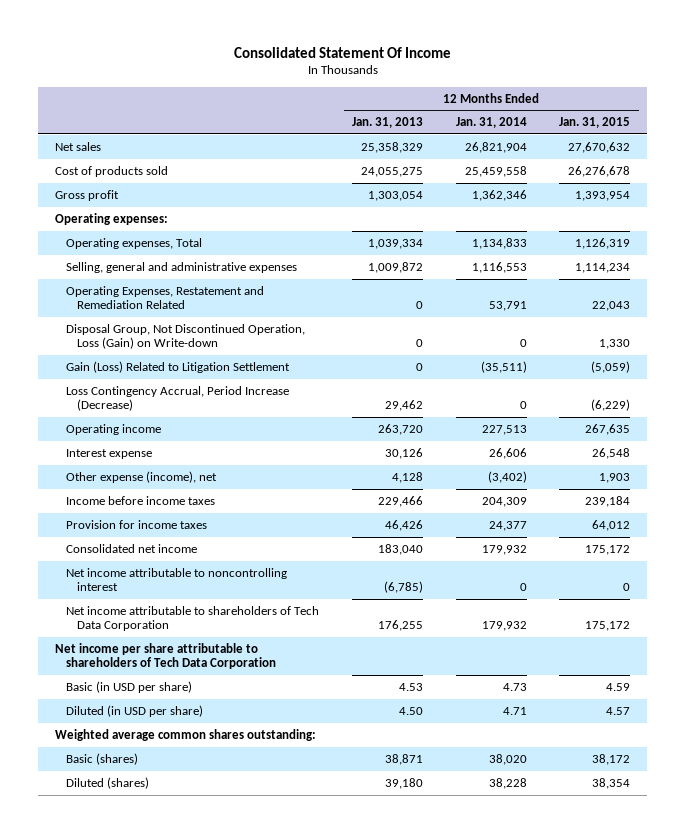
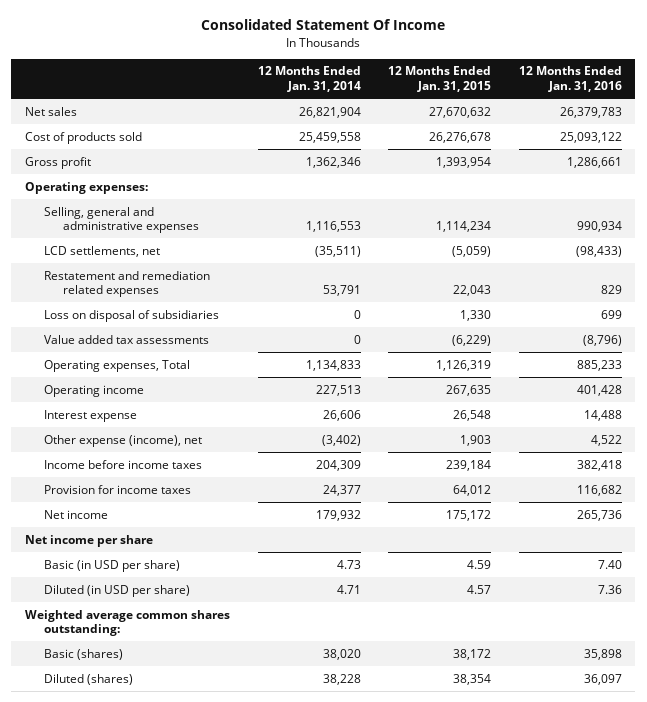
- | 12 Months Ended Jan. 31, 2013 | 12 Months Ended Jan. 31, 2014 | 12 Months Ended Jan. 31, 2015
+ | 12 Months Ended Jan. 31, 2014 | 12 Months Ended Jan. 31, 2015 | 12 Months Ended Jan. 31, 2016
- Operating Expenses, Restatement and Remediation Related | 0 | 53,791 | 22,043
- Disposal Group, Not Discontinued Operation, Loss (Gain) on Write-down | 0 | 0 | 1,330
- Gain (Loss) Related to Litigation Settlement | 0 | (35,511) | (5,059)
- Loss Contingency Accrual, Period Increase (Decrease) | 29,462 | 0 | (6,229)
+ LCD settlements, net | (35,511) | (5,059) | (98,433)
+ Restatement and remediation related expenses | 53,791 | 22,043 | 829
+ Loss on disposal of subsidiaries | 0 | 1,330 | 699
+ Value added tax assessments | 0 | (6,229) | (8,796)
moved down: Operating expenses, Total | 1,134,833 | 1,126,319 | 885,233
- Consolidated net income | 183,040 | 179,932 | 175,172
- Net income attributable to noncontrolling interest | (6,785) | 0 | 0
- Net income attributable to shareholders of Tech Data Corporation | 176,255 | 179,932 | 175,172
- Net income per share attributable to shareholders of Tech Data Corporation
+ Net income | 179,932 | 175,172 | 265,736
+ Net income per share

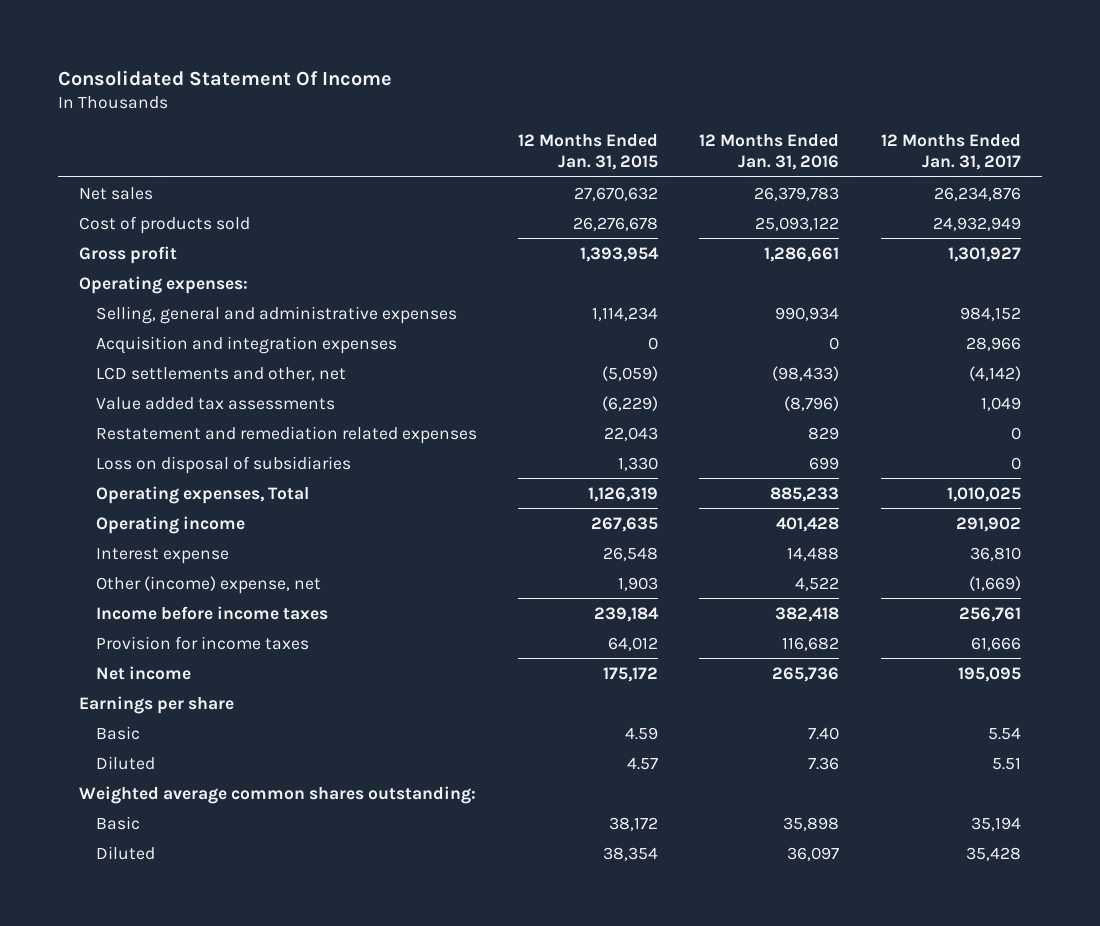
- | 12 Months Ended Jan. 31, 2014 | 12 Months Ended Jan. 31, 2015 | 12 Months Ended Jan. 31, 2016
+ | 12 Months Ended Jan. 31, 2015 | 12 Months Ended Jan. 31, 2016 | 12 Months Ended Jan. 31, 2017
- LCD settlements, net | (35,511) | (5,059) | (98,433)
+ Acquisition and integration expenses | 0 | 0 | 28,966
+ LCD settlements and other, net | (5,059) | (98,433) | (4,142)
moved up: Value added tax assessments | (6,229) | (8,796) | 1,049
- Other expense (income), net | (3,402) | 1,903 | 4,522
+ Other (income) expense, net | 1,903 | 4,522 | (1,669)
- Net income per share
- Basic (in USD per share) | 4.73 | 4.59 | 7.40
- Diluted (in USD per share) | 4.71 | 4.57 | 7.36
+ Earnings per share
+ Basic | 4.59 | 7.40 | 5.54
+ Diluted | 4.57 | 7.36 | 5.51
- Basic (shares) | 38,020 | 38,172 | 35,898
- Diluted (shares) | 38,228 | 38,354 | 36,097
+ Basic | 38,172 | 35,898 | 35,194
+ Diluted | 38,354 | 36,097 | 35,428

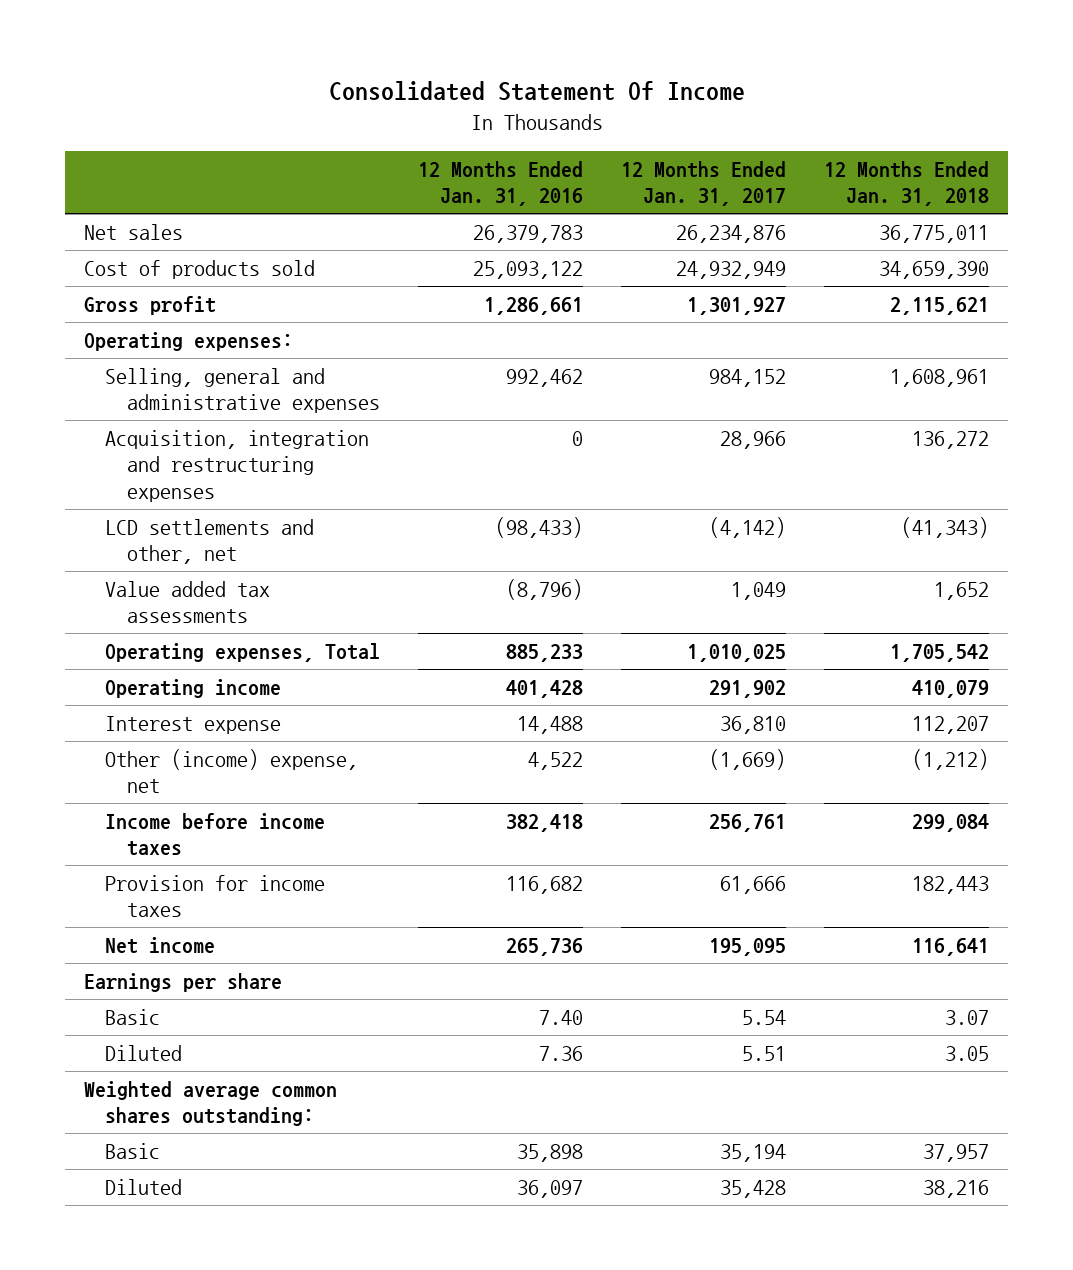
- | 12 Months Ended Jan. 31, 2015 | 12 Months Ended Jan. 31, 2016 | 12 Months Ended Jan. 31, 2017
+ | 12 Months Ended Jan. 31, 2016 | 12 Months Ended Jan. 31, 2017 | 12 Months Ended Jan. 31, 2018
- Selling, general and administrative expenses | 1,114,234 | 990,934 | 984,152
- Acquisition and integration expenses | 0 | 0 | 28,966
+ Selling, general and administrative expenses | 992,462 | 984,152 | 1,608,961
+ Acquisition, integration and restructuring expenses | 0 | 28,966 | 136,272
- Restatement and remediation related expenses | 22,043 | 829 | 0
- Loss on disposal of subsidiaries | 1,330 | 699 | 0

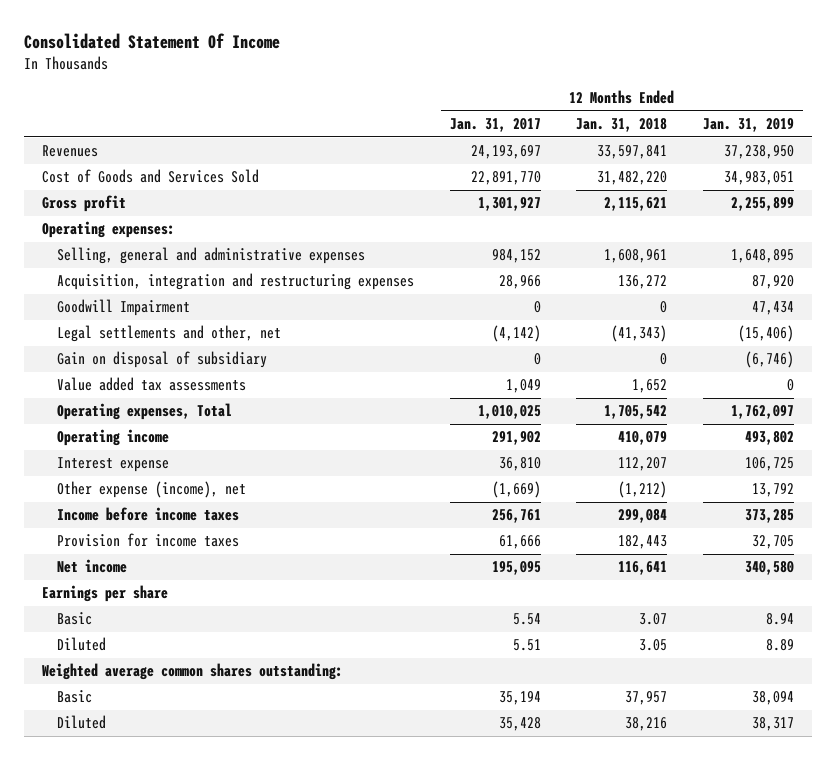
- | 12 Months Ended Jan. 31, 2016 | 12 Months Ended Jan. 31, 2017 | 12 Months Ended Jan. 31, 2018
+ | 12 Months Ended Jan. 31, 2017 | 12 Months Ended Jan. 31, 2018 | 12 Months Ended Jan. 31, 2019
- Net sales | 26,379,783 | 26,234,876 | 36,775,011
- Cost of products sold | 25,093,122 | 24,932,949 | 34,659,390
+ Revenues | 24,193,697 | 33,597,841 | 37,238,950
+ Cost of Goods and Services Sold | 22,891,770 | 31,482,220 | 34,983,051
- LCD settlements and other, net | (98,433) | (4,142) | (41,343)
+ Goodwill Impairment | 0 | 0 | 47,434
+ Legal settlements and other, net | (4,142) | (41,343) | (15,406)
+ Gain on disposal of subsidiary | 0 | 0 | (6,746)
- Other (income) expense, net | 4,522 | (1,669) | (1,212)
+ Other expense (income), net | (1,669) | (1,212) | 13,792

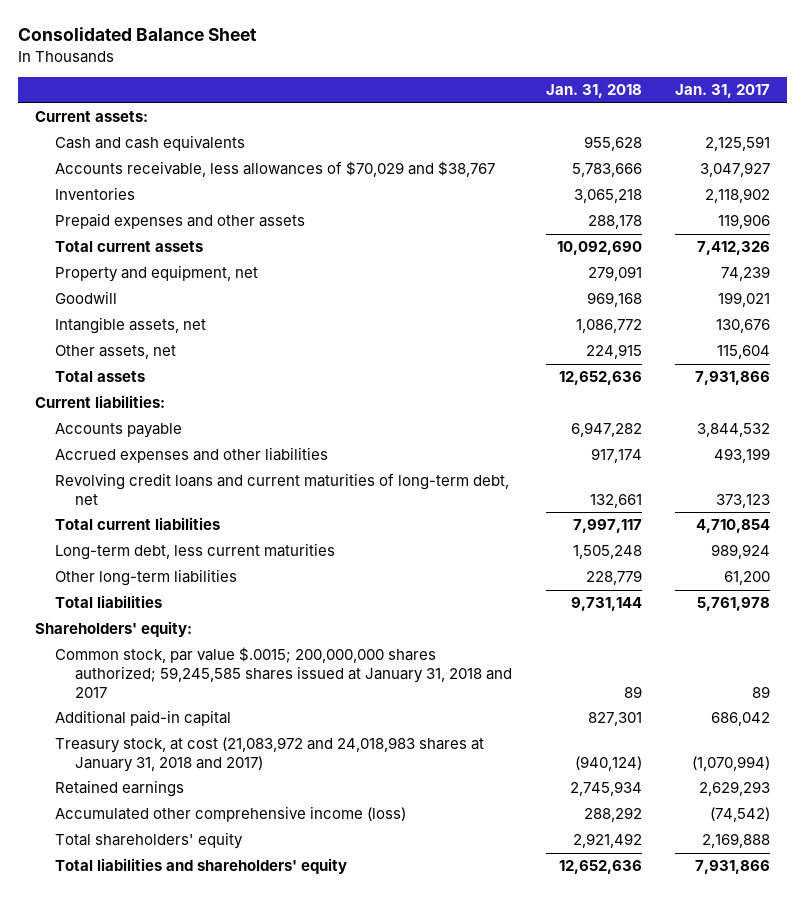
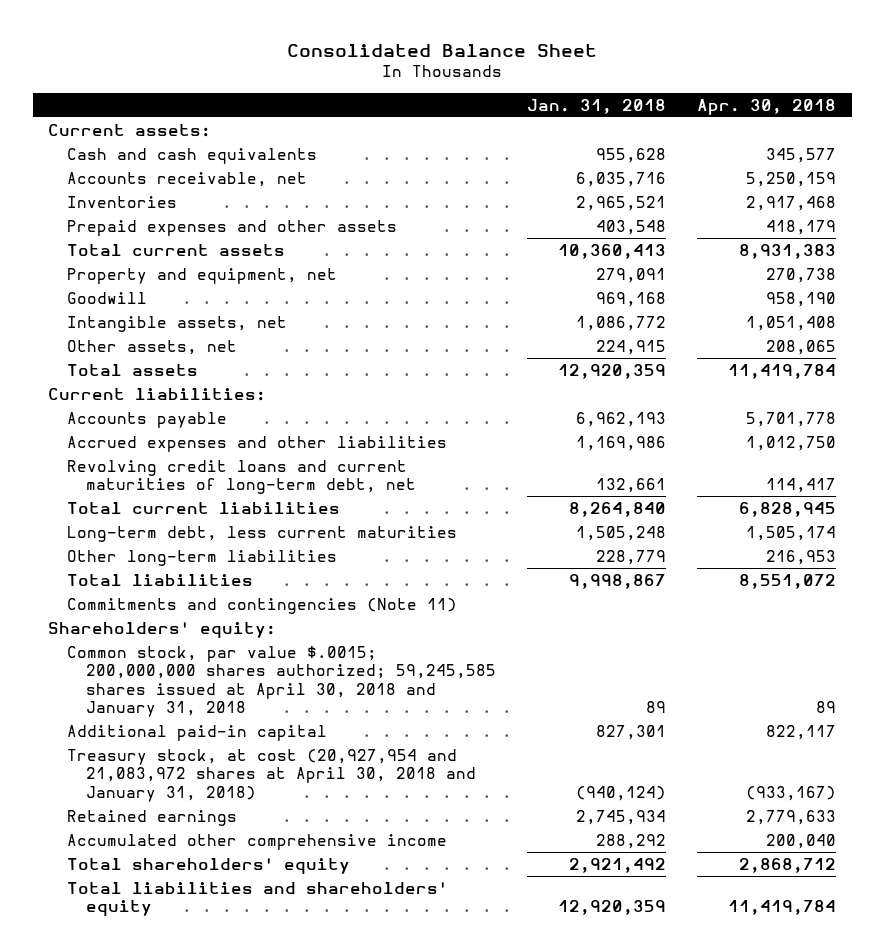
- | Jan. 31, 2018 | Jan. 31, 2017
+ | Jan. 31, 2018 | Apr. 30, 2018
- Accounts receivable, less allowances of $70,029 and $38,767 | 5,783,666 | 3,047,927
- Inventories | 3,065,218 | 2,118,902
- Prepaid expenses and other assets | 288,178 | 119,906
- Total current assets | 10,092,690 | 7,412,326
+ Accounts receivable, net | 6,035,716 | 5,250,159
+ Inventories | 2,965,521 | 2,917,468
+ Prepaid expenses and other assets | 403,548 | 418,179
+ Total current assets | 10,360,413 | 8,931,383
- Total assets | 12,652,636 | 7,931,866
+ Total assets | 12,920,359 | 11,419,784
- Accounts payable | 6,947,282 | 3,844,532
- Accrued expenses and other liabilities | 917,174 | 493,199
+ Accounts payable | 6,962,193 | 5,701,778
+ Accrued expenses and other liabilities | 1,169,986 | 1,012,750
- Total current liabilities | 7,997,117 | 4,710,854
+ Total current liabilities | 8,264,840 | 6,828,945
- Total liabilities | 9,731,144 | 5,761,978
+ Total liabilities | 9,998,867 | 8,551,072
+ Commitments and contingencies (Note 11)
- Common stock, par value $.0015; 200,000,000 shares authorized; 59,245,585 shares issued at January 31, 2018 and 2017 | 89 | 89
+ Common stock, par value $.0015; 200,000,000 shares authorized; 59,245,585 shares issued at April 30, 2018 and January 31, 2018 | 89 | 89
- Treasury stock, at cost (21,083,972 and 24,018,983 shares at January 31, 2018 and 2017) | (940,124) | (1,070,994)
+ Treasury stock, at cost (20,927,954 and 21,083,972 shares at April 30, 2018 and January 31, 2018) | (940,124) | (933,167)
- Accumulated other comprehensive income (loss) | 288,292 | (74,542)
+ Accumulated other comprehensive income | 288,292 | 200,040
- Total liabilities and shareholders' equity | 12,652,636 | 7,931,866
+ Total liabilities and shareholders' equity | 12,920,359 | 11,419,784

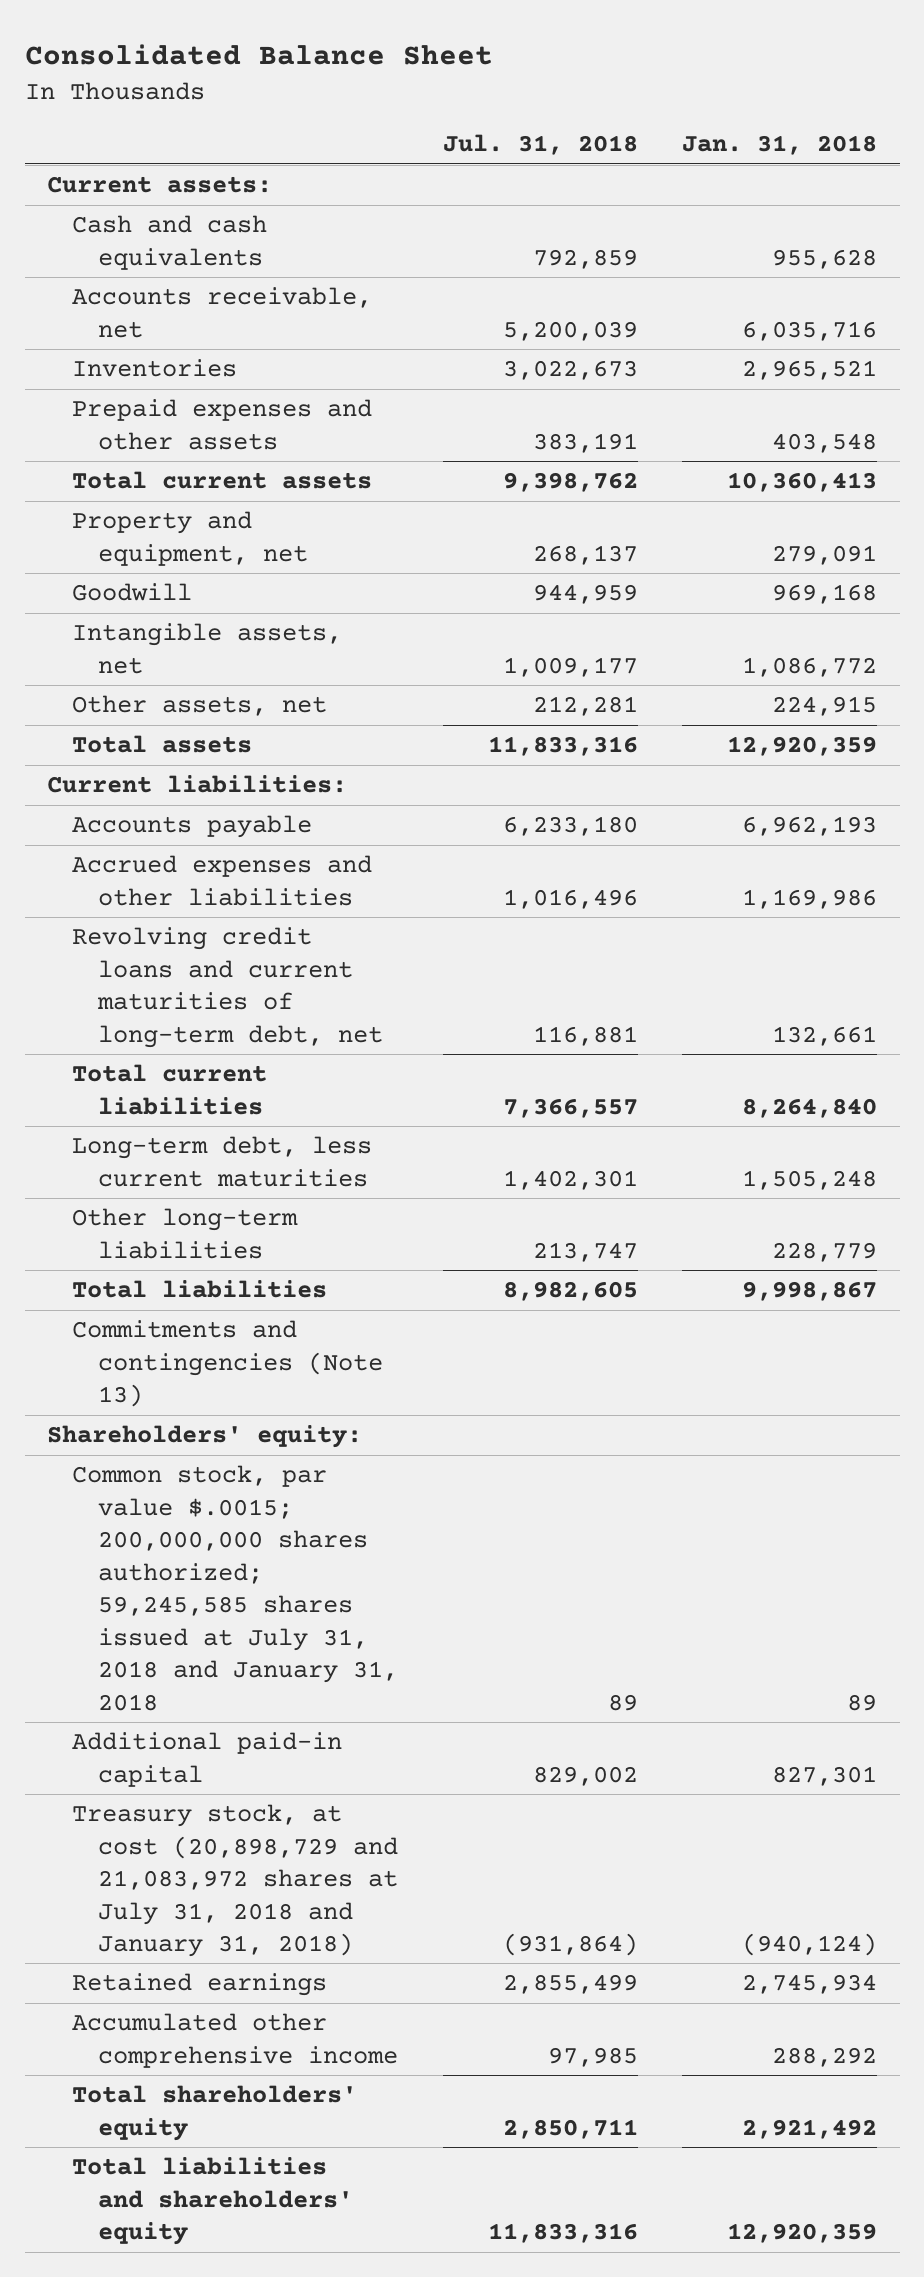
- | Jan. 31, 2018 | Apr. 30, 2018
+ | Jul. 31, 2018 | Jan. 31, 2018
- Commitments and contingencies (Note 11)
+ Commitments and contingencies (Note 13)
- Common stock, par value $.0015; 200,000,000 shares authorized; 59,245,585 shares issued at April 30, 2018 and January 31, 2018 | 89 | 89
+ Common stock, par value $.0015; 200,000,000 shares authorized; 59,245,585 shares issued at July 31, 2018 and January 31, 2018 | 89 | 89
- Treasury stock, at cost (20,927,954 and 21,083,972 shares at April 30, 2018 and January 31, 2018) | (940,124) | (933,167)
+ Treasury stock, at cost (20,898,729 and 21,083,972 shares at July 31, 2018 and January 31, 2018) | (931,864) | (940,124)

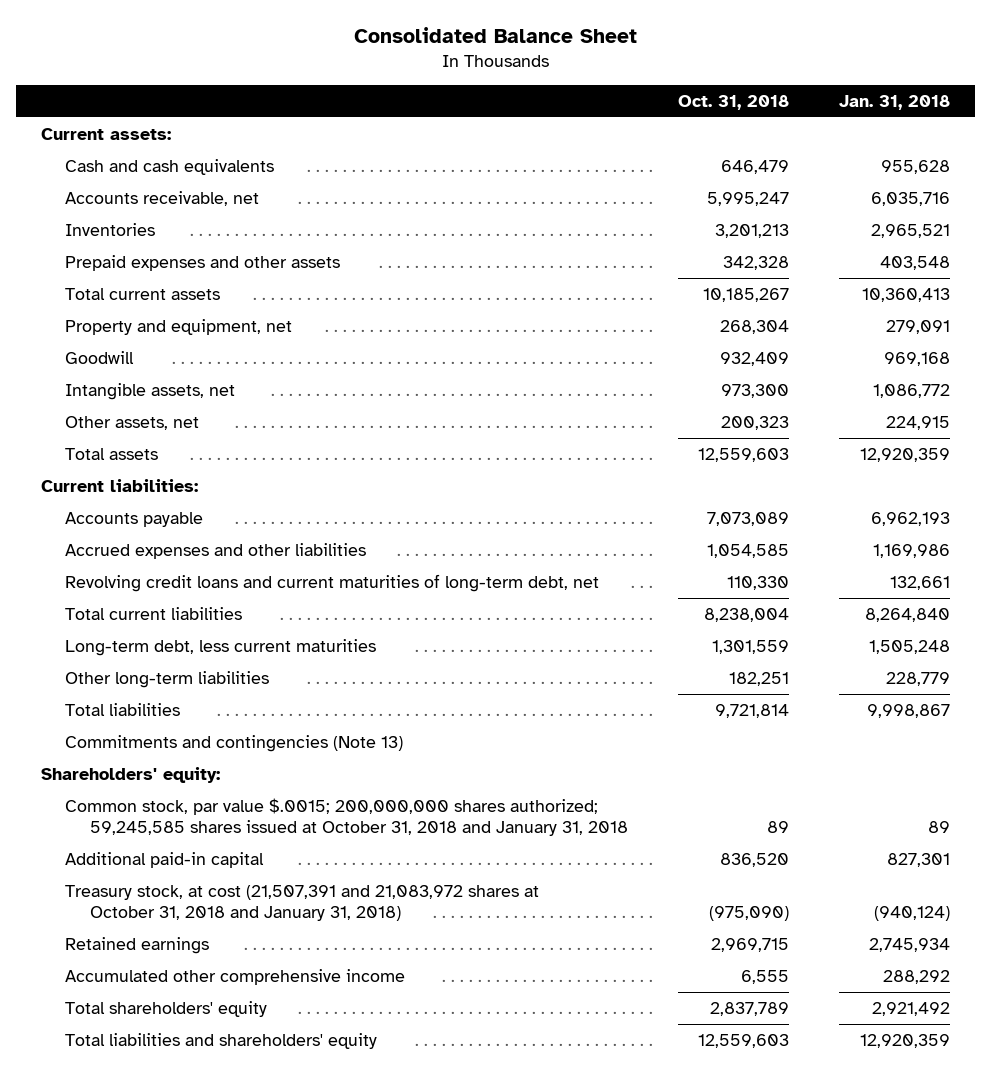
- | Jul. 31, 2018 | Jan. 31, 2018
+ | Oct. 31, 2018 | Jan. 31, 2018
- Common stock, par value $.0015; 200,000,000 shares authorized; 59,245,585 shares issued at July 31, 2018 and January 31, 2018 | 89 | 89
+ Common stock, par value $.0015; 200,000,000 shares authorized; 59,245,585 shares issued at October 31, 2018 and January 31, 2018 | 89 | 89
- Treasury stock, at cost (20,898,729 and 21,083,972 shares at July 31, 2018 and January 31, 2018) | (931,864) | (940,124)
+ Treasury stock, at cost (21,507,391 and 21,083,972 shares at October 31, 2018 and January 31, 2018) | (975,090) | (940,124)

